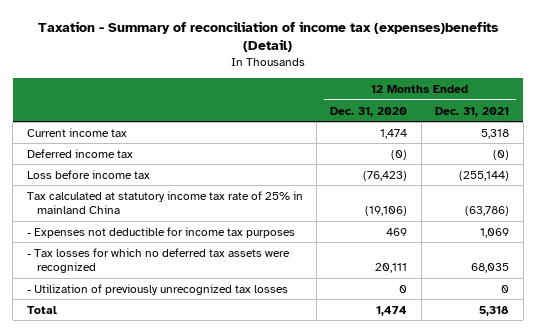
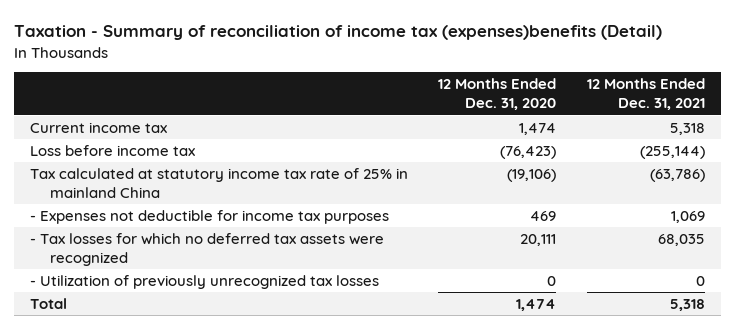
- Deferred income tax | (0) | (0)

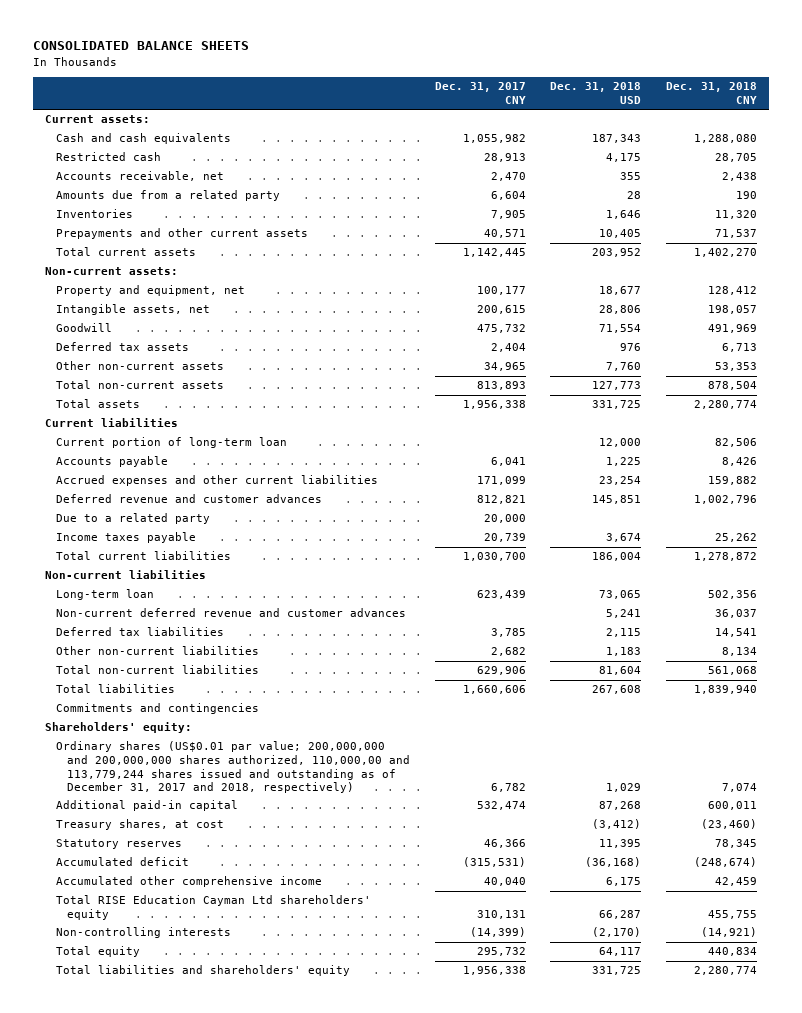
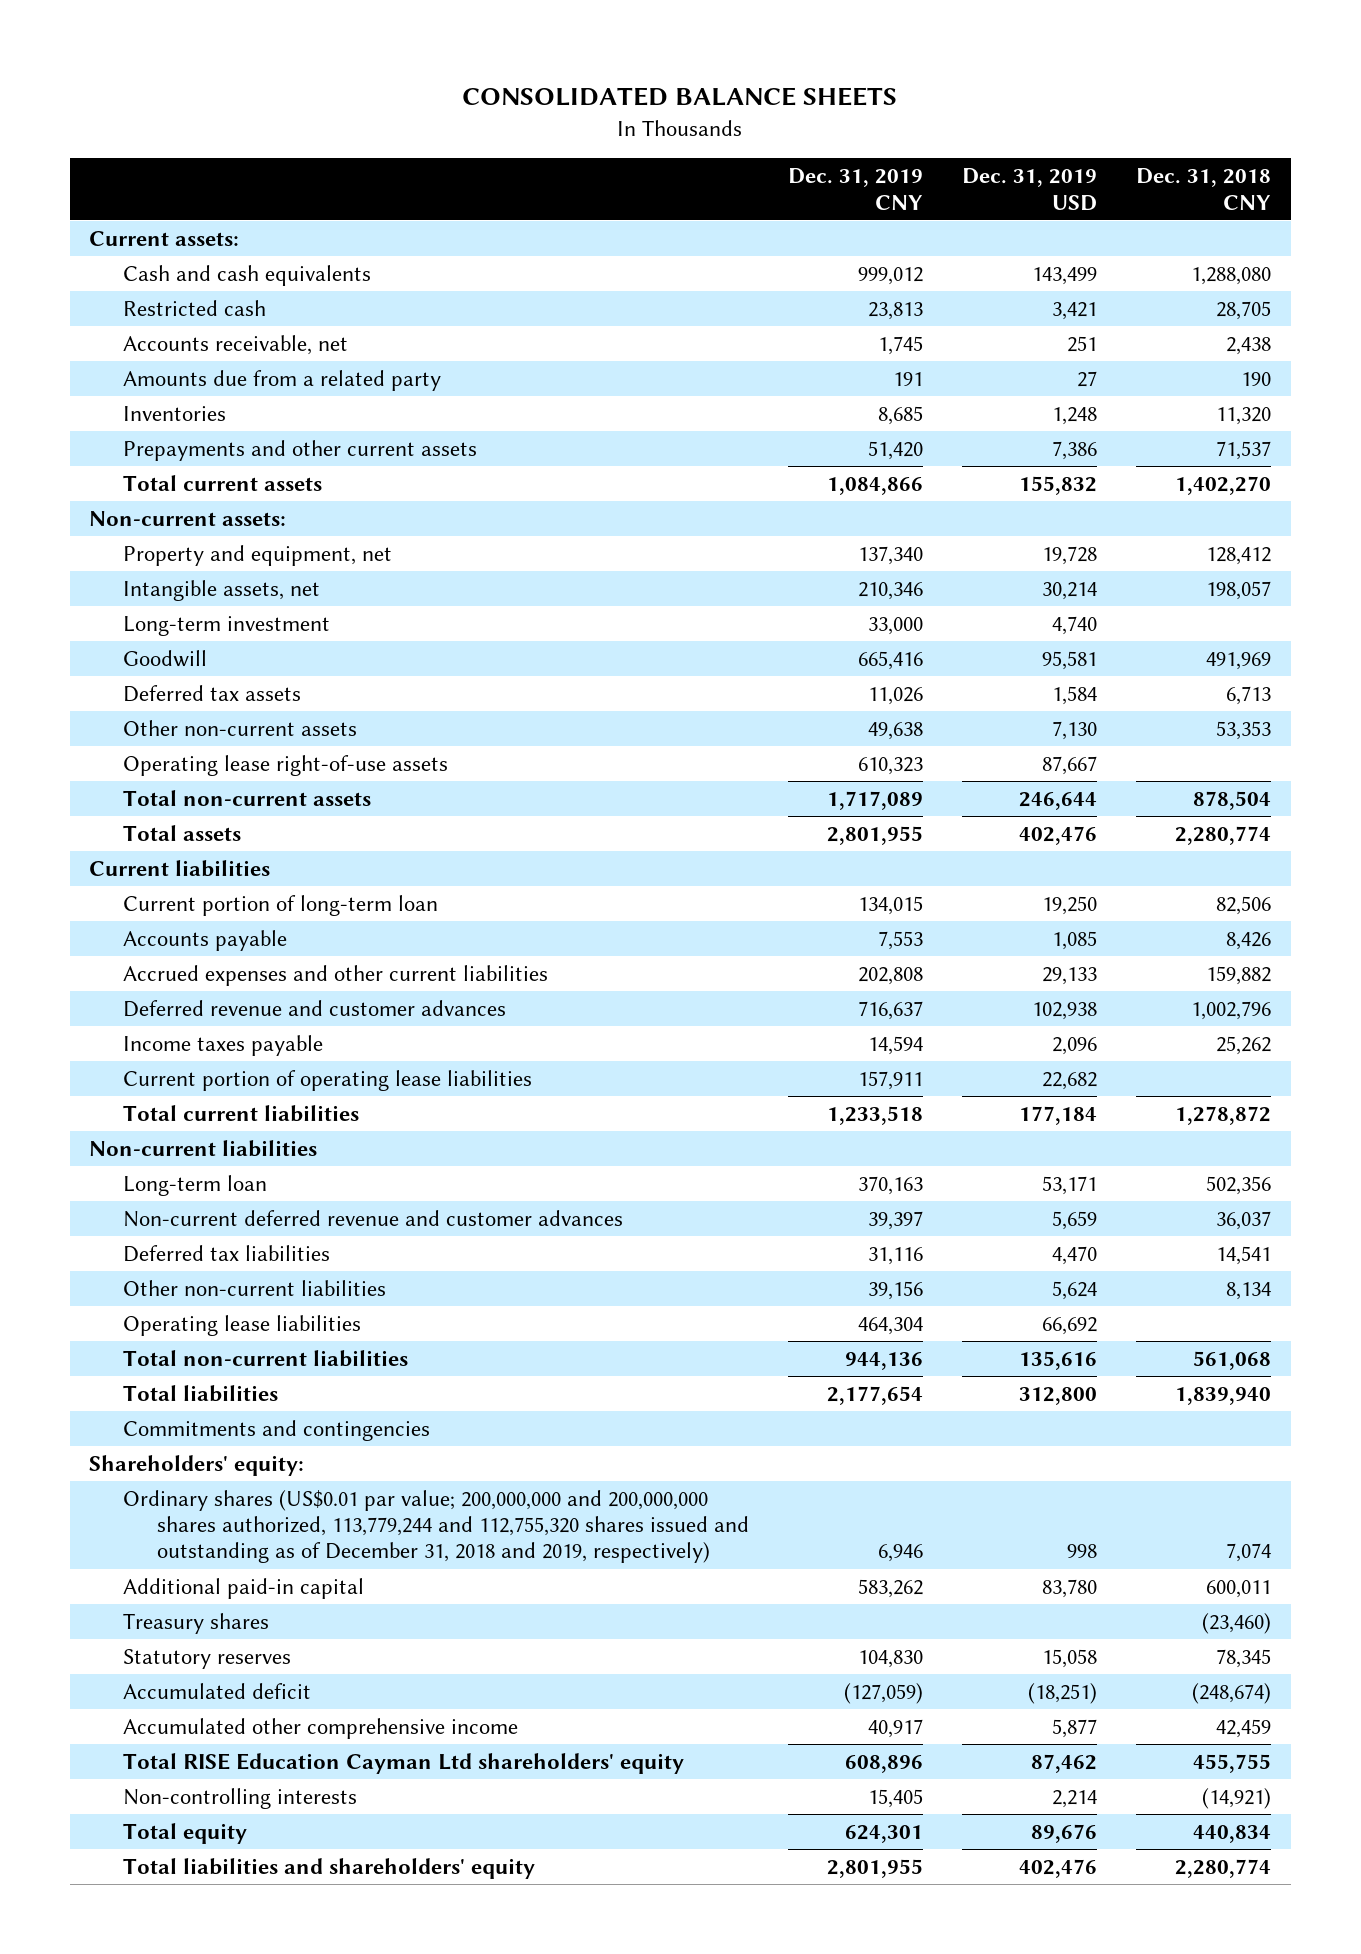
- | Dec. 31, 2017 CNY | Dec. 31, 2018 USD | Dec. 31, 2018 CNY
+ | Dec. 31, 2019 CNY | Dec. 31, 2019 USD | Dec. 31, 2018 CNY
+ Long-term investment | 33,000 | 4,740 |
+ Operating lease right-of-use assets | 610,323 | 87,667 |
- Due to a related party | 20,000 | |
+ Current portion of operating lease liabilities | 157,911 | 22,682 |
+ Operating lease liabilities | 464,304 | 66,692 |
- Ordinary shares (US$0.01 par value; 200,000,000 and 200,000,000 shares authorized, 110,000,00 and 113,779,244 shares issued and outstanding as of December 31, 2017 and 2018, respectively) | 6,782 | 1,029 | 7,074
+ Ordinary shares (US$0.01 par value; 200,000,000 and 200,000,000 shares authorized, 113,779,244 and 112,755,320 shares issued and outstanding as of December 31, 2018 and 2019, respectively) | 6,946 | 998 | 7,074
- Treasury shares, at cost | | (3,412) | (23,460)
+ Treasury shares | | | (23,460)

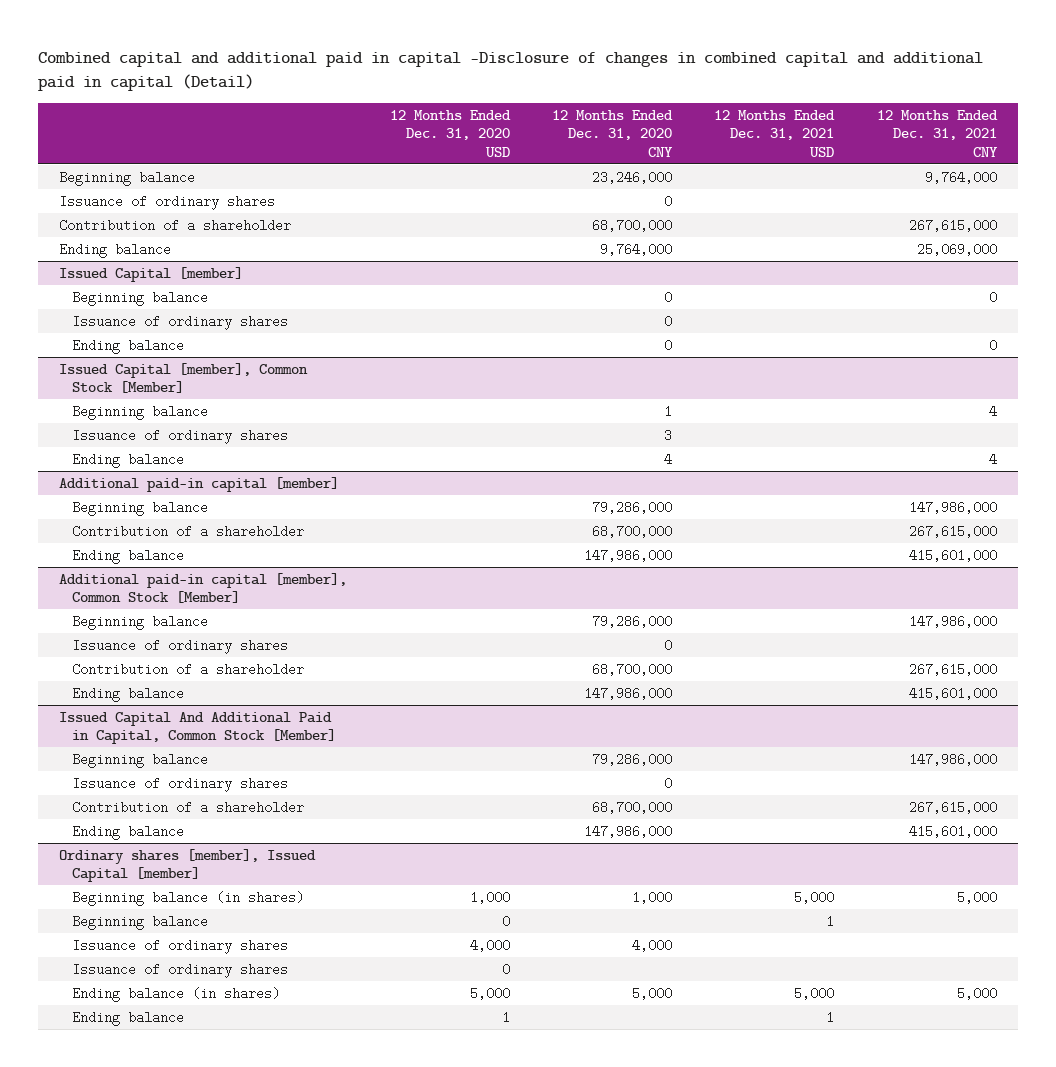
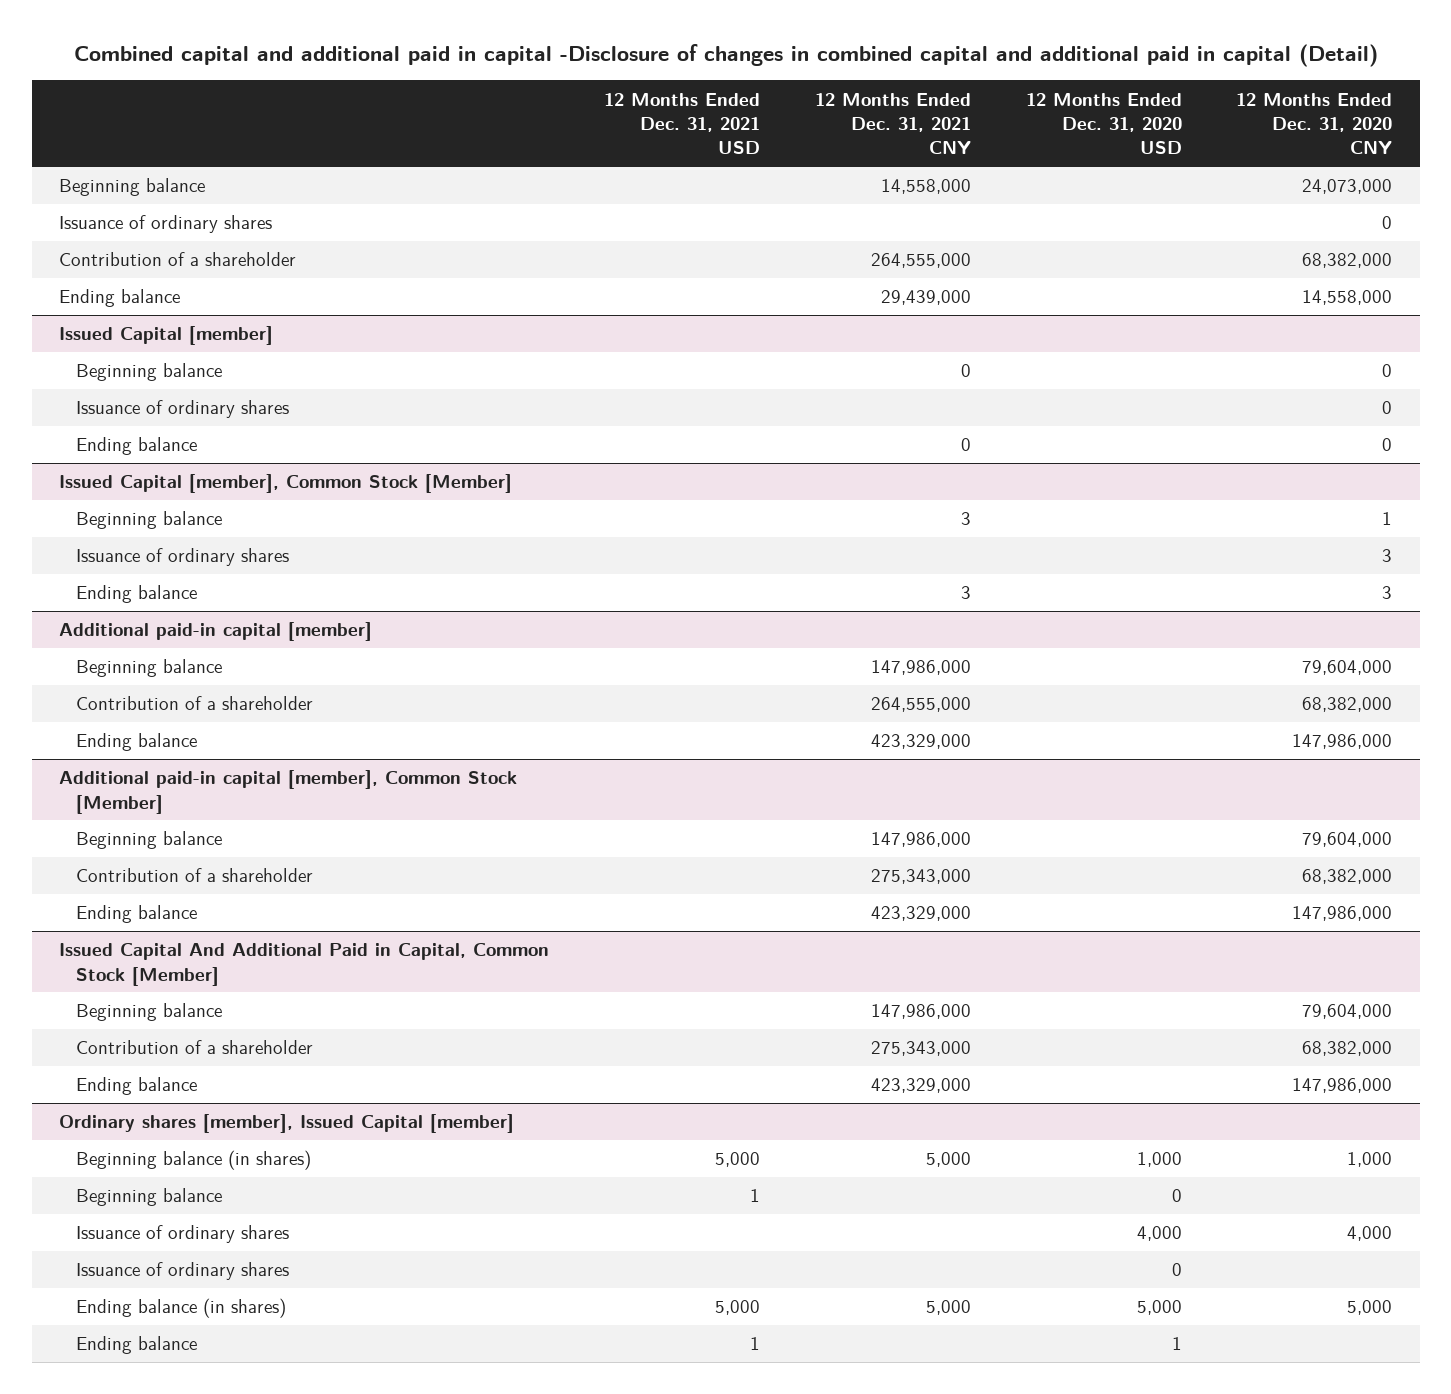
- | 12 Months Ended Dec. 31, 2020 USD | 12 Months Ended Dec. 31, 2020 CNY | 12 Months Ended Dec. 31, 2021 USD | 12 Months Ended Dec. 31, 2021 CNY
+ | 12 Months Ended Dec. 31, 2021 USD | 12 Months Ended Dec. 31, 2021 CNY | 12 Months Ended Dec. 31, 2020 USD | 12 Months Ended Dec. 31, 2020 CNY
- Beginning balance | | 23,246,000 | | 9,764,000
+ Beginning balance | | 14,558,000 | | 24,073,000
- Contribution of a shareholder | | 68,700,000 | | 267,615,000
- Ending balance | | 9,764,000 | | 25,069,000
+ Contribution of a shareholder | | 264,555,000 | | 68,382,000
+ Ending balance | | 29,439,000 | | 14,558,000
@ Issued Capital [member], Common Stock [Member]
- Beginning balance | | 1 | | 4
+ Beginning balance | | 3 | | 1
- Ending balance | | 4 | | 4
+ Ending balance | | 3 | | 3
@ Additional paid-in capital [member]
- Beginning balance | | 79,286,000 | | 147,986,000
- Contribution of a shareholder | | 68,700,000 | | 267,615,000
- Ending balance | | 147,986,000 | | 415,601,000
+ Beginning balance | | 147,986,000 | | 79,604,000
+ Contribution of a shareholder | | 264,555,000 | | 68,382,000
+ Ending balance | | 423,329,000 | | 147,986,000
@ Additional paid-in capital [member], Common Stock [Member]
- Beginning balance | | 79,286,000 | | 147,986,000
- Issuance of ordinary shares | | 0 | |
- Contribution of a shareholder | | 68,700,000 | | 267,615,000
- Ending balance | | 147,986,000 | | 415,601,000
+ Beginning balance | | 147,986,000 | | 79,604,000
+ Contribution of a shareholder | | 275,343,000 | | 68,382,000
+ Ending balance | | 423,329,000 | | 147,986,000
@ Issued Capital And Additional Paid in Capital, Common Stock [Member]
- Beginning balance | | 79,286,000 | | 147,986,000
- Issuance of ordinary shares | | 0 | |
- Contribution of a shareholder | | 68,700,000 | | 267,615,000
- Ending balance | | 147,986,000 | | 415,601,000
+ Beginning balance | | 147,986,000 | | 79,604,000
+ Contribution of a shareholder | | 275,343,000 | | 68,382,000
+ Ending balance | | 423,329,000 | | 147,986,000

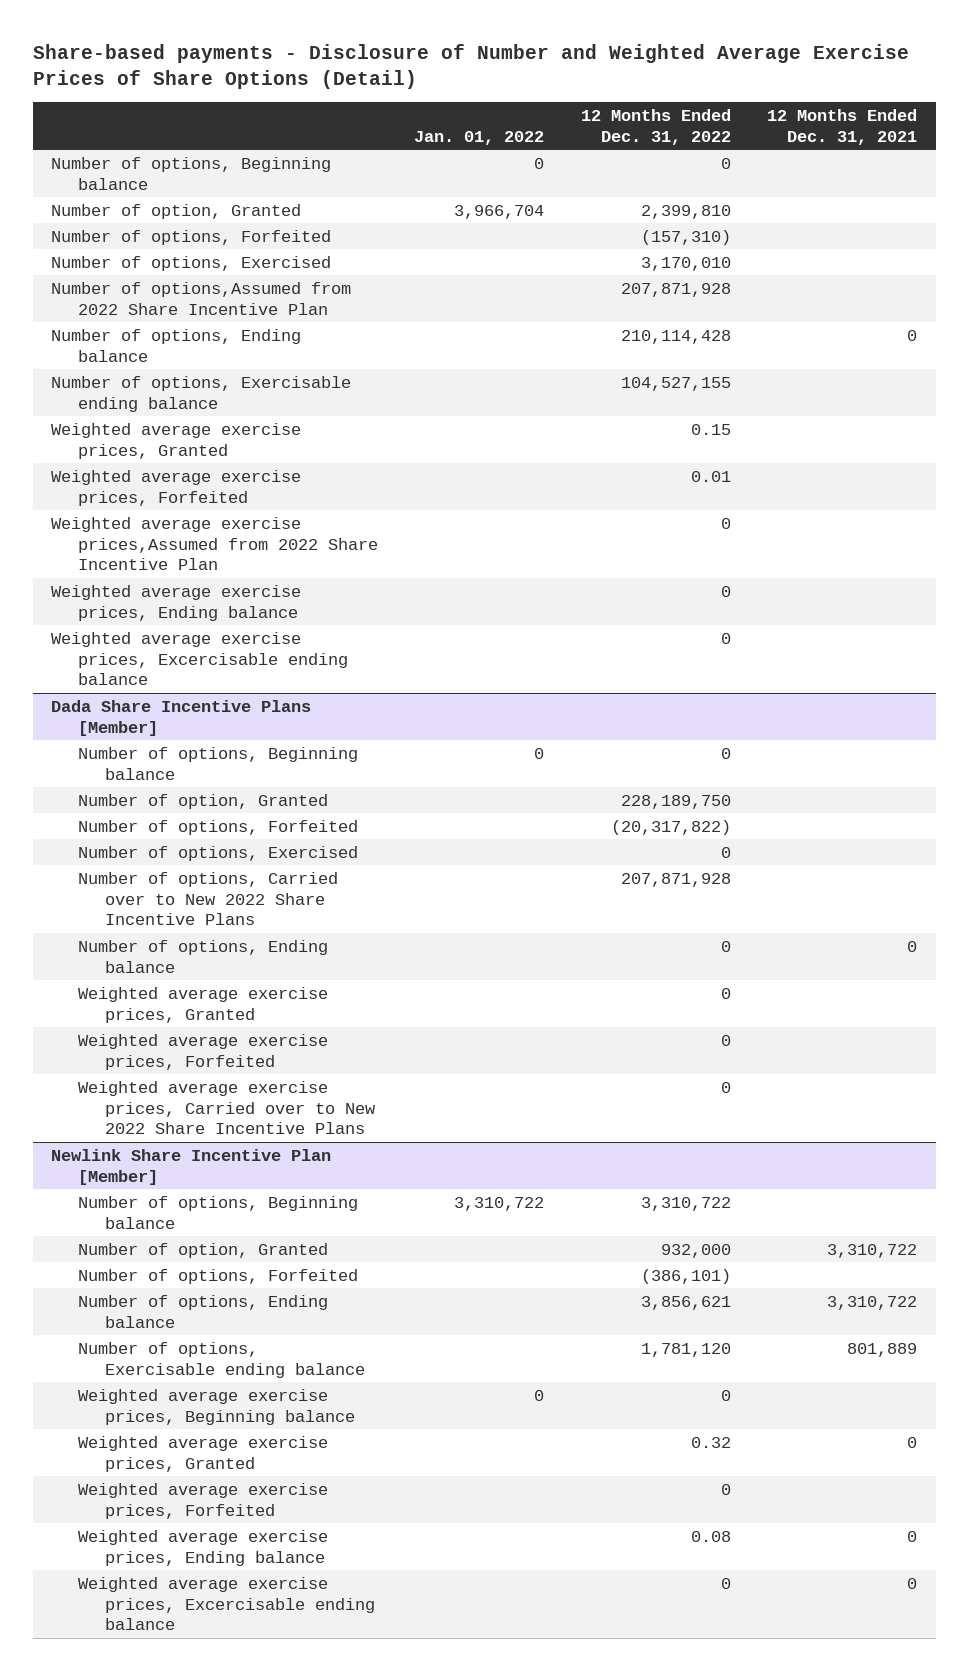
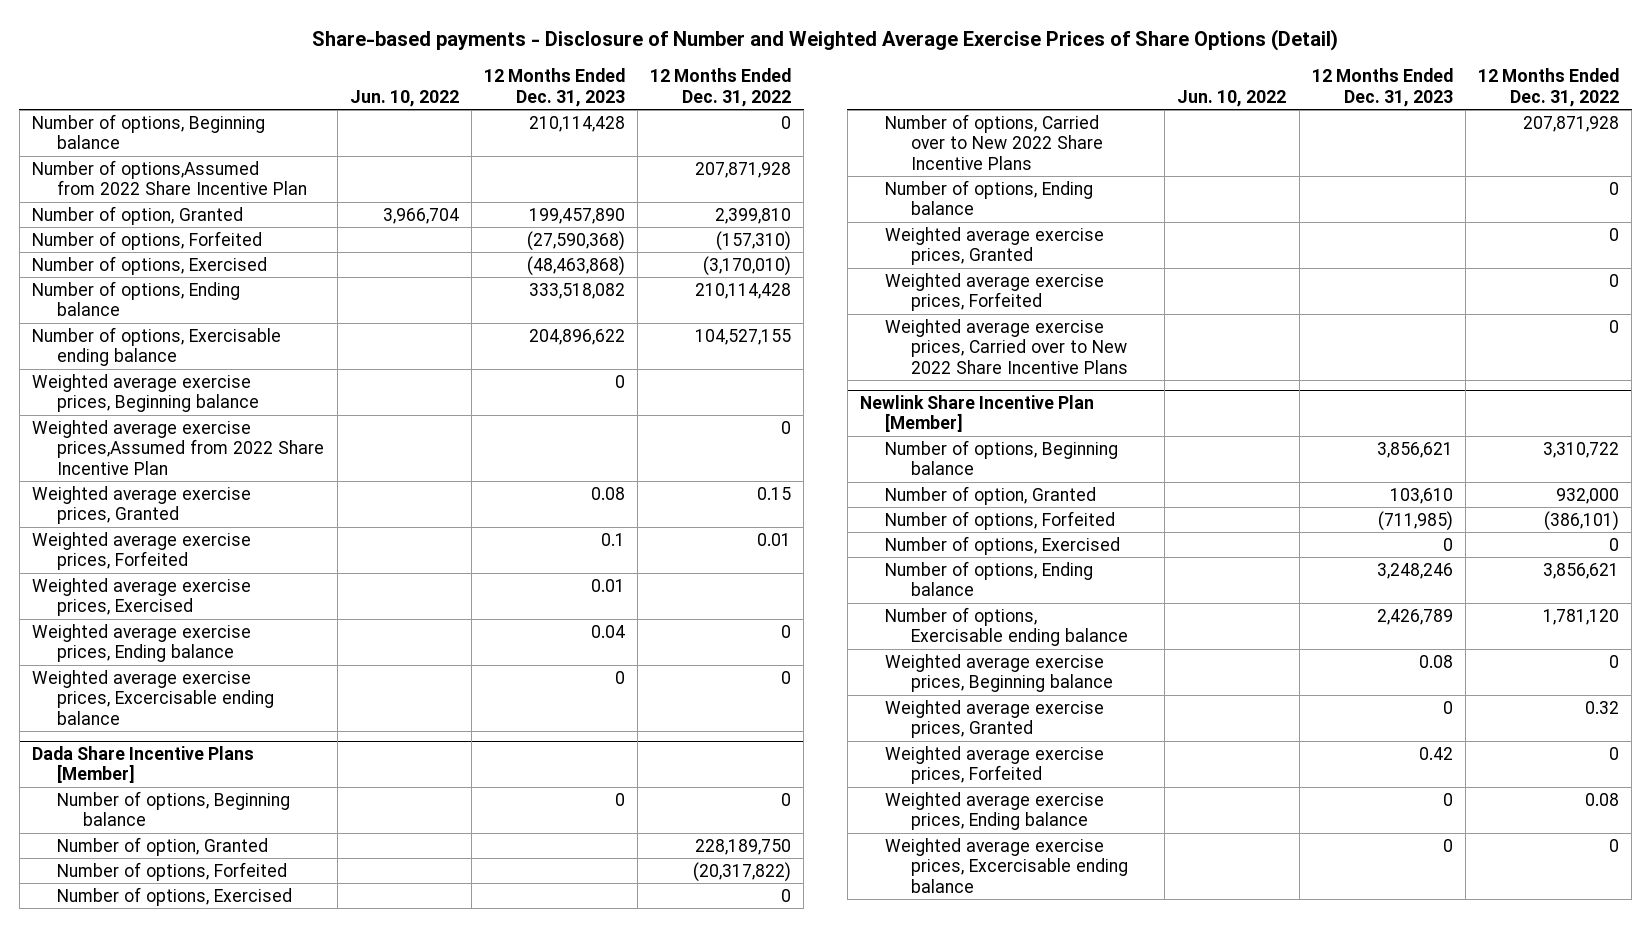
- | Jan. 01, 2022 | 12 Months Ended Dec. 31, 2022 | 12 Months Ended Dec. 31, 2021
+ | Jun. 10, 2022 | 12 Months Ended Dec. 31, 2023 | 12 Months Ended Dec. 31, 2022
moved up: Number of options,Assumed from 2022 Share Incentive Plan | | | 207,871,928
- Number of options, Exercised | | 3,170,010 |
+ Number of options, Exercised | | (48,463,868) | (3,170,010)
+ Weighted average exercise prices, Beginning balance | | 0 |
moved up: Weighted average exercise prices,Assumed from 2022 Share Incentive Plan | | | 0
+ Weighted average exercise prices, Exercised | | 0.01 |
@ Newlink Share Incentive Plan [Member]
+ Number of options, Exercised | | 0 | 0

